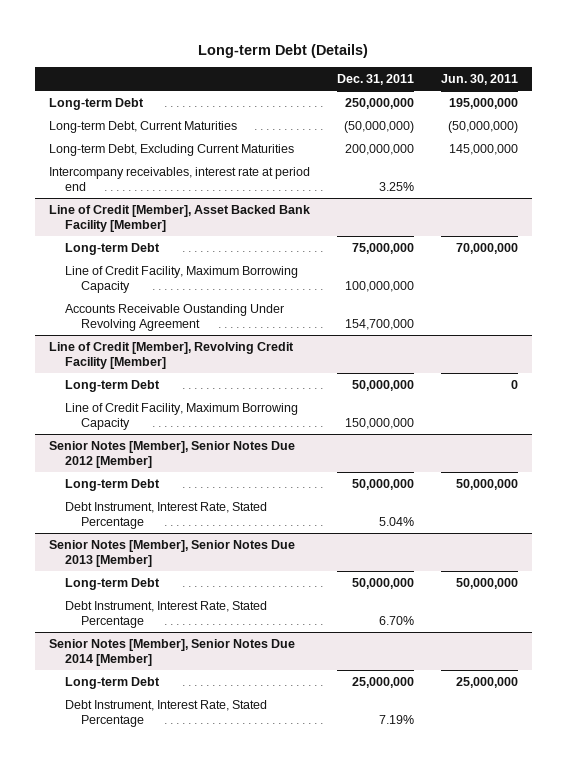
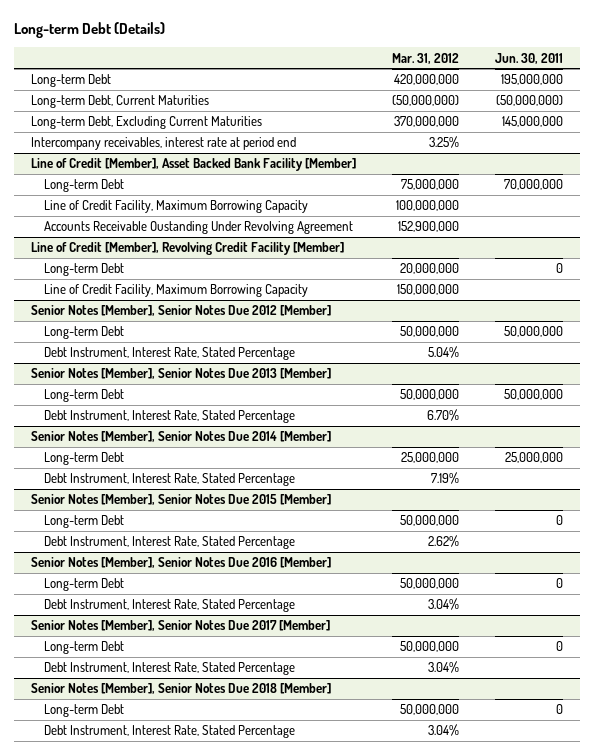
- | Dec. 31, 2011 | Jun. 30, 2011
+ | Mar. 31, 2012 | Jun. 30, 2011
+ Senior Notes [Member], Senior Notes Due 2015 [Member]
+ Long-term Debt | 50,000,000 | 0
+ Debt Instrument, Interest Rate, Stated Percentage | 2.62% |
+ Senior Notes [Member], Senior Notes Due 2016 [Member]
+ Long-term Debt | 50,000,000 | 0
+ Debt Instrument, Interest Rate, Stated Percentage | 3.04% |
+ Senior Notes [Member], Senior Notes Due 2017 [Member]
+ Long-term Debt | 50,000,000 | 0
+ Debt Instrument, Interest Rate, Stated Percentage | 3.04% |
+ Senior Notes [Member], Senior Notes Due 2018 [Member]
+ Long-term Debt | 50,000,000 | 0
+ Debt Instrument, Interest Rate, Stated Percentage | 3.04% |

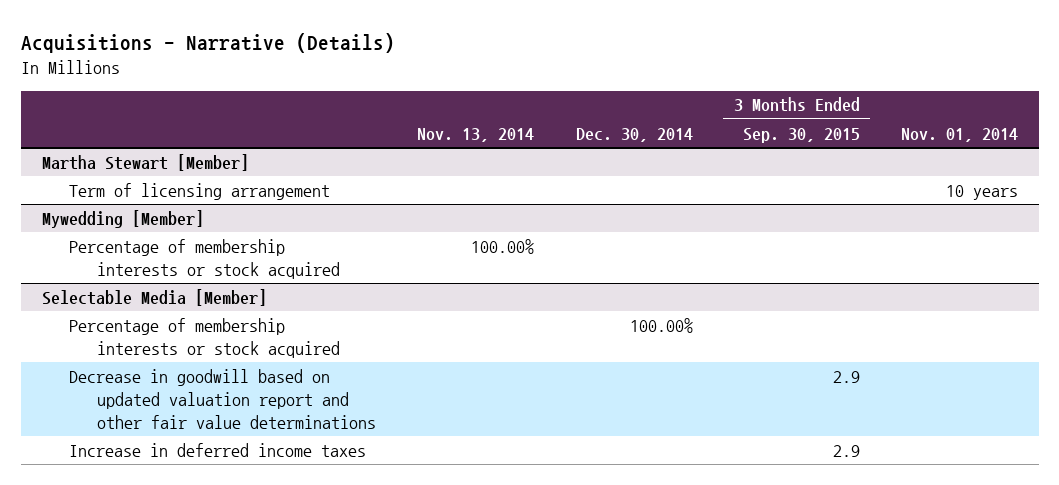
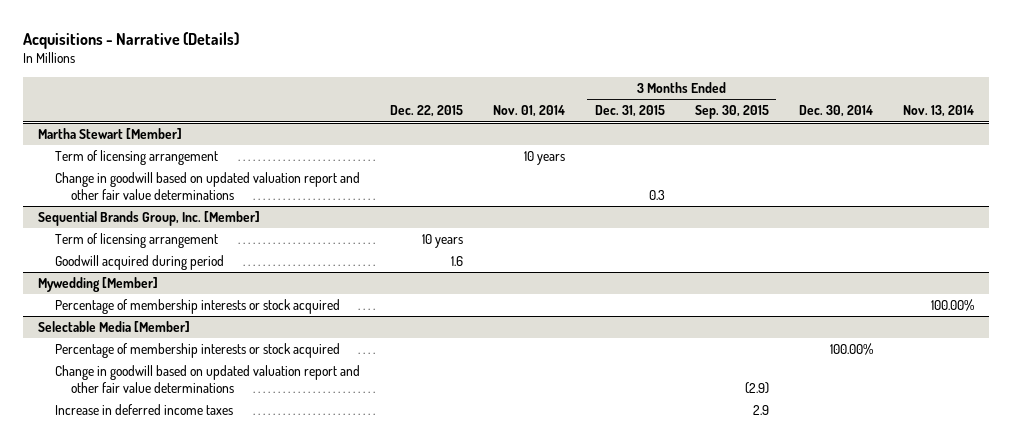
- | Nov. 13, 2014 | Dec. 30, 2014 | 3 Months Ended Sep. 30, 2015 | Nov. 01, 2014
+ | Dec. 22, 2015 | Nov. 01, 2014 | 3 Months Ended Dec. 31, 2015 | 3 Months Ended Sep. 30, 2015 | Dec. 30, 2014 | Nov. 13, 2014
@ Martha Stewart [Member]
+ Change in goodwill based on updated valuation report and other fair value determinations | | | 0.3 | | |
+ Sequential Brands Group, Inc. [Member]
+ Term of licensing arrangement | 10 years | | | | |
+ Goodwill acquired during period | 1.6 | | | | |
@ Selectable Media [Member]
- Decrease in goodwill based on updated valuation report and other fair value determinations | | | 2.9 |
+ Change in goodwill based on updated valuation report and other fair value determinations | | | | (2.9) | |

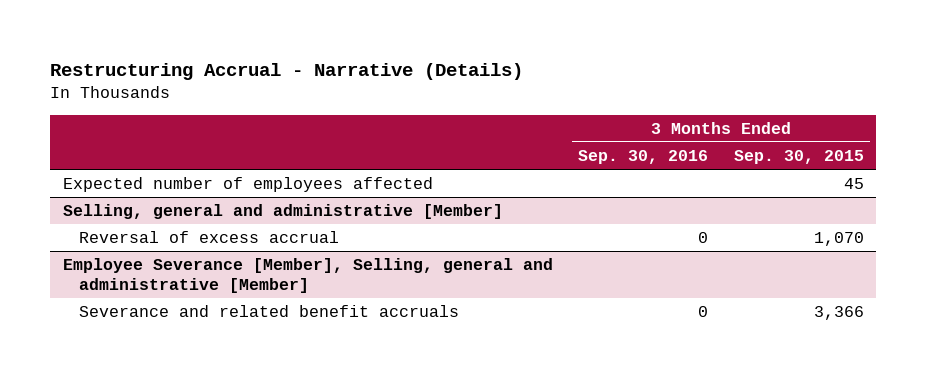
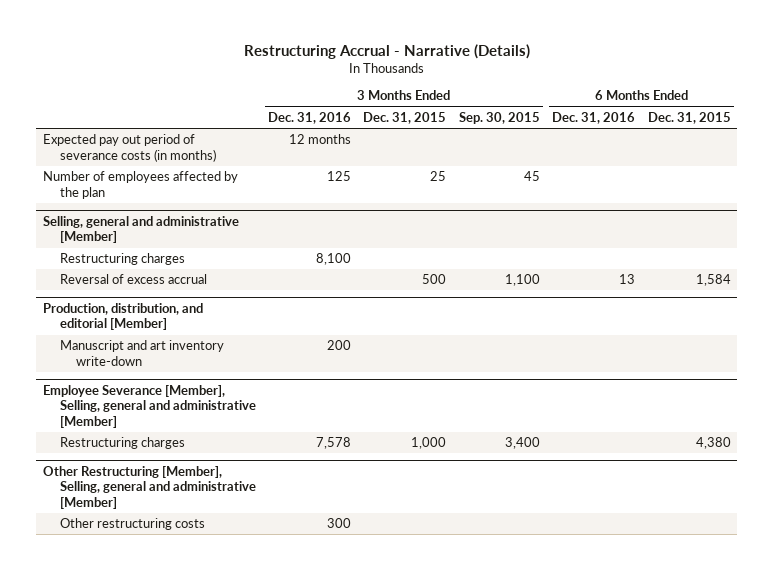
- | 3 Months Ended Sep. 30, 2016 | 3 Months Ended Sep. 30, 2015
+ | 3 Months Ended Dec. 31, 2016 | 3 Months Ended Dec. 31, 2015 | 3 Months Ended Sep. 30, 2015 | 6 Months Ended Dec. 31, 2016 | 6 Months Ended Dec. 31, 2015
- Expected number of employees affected | | 45
+ Expected pay out period of severance costs (in months) | 12 months | | | |
+ Number of employees affected by the plan | 125 | 25 | 45 | |
@ Selling, general and administrative [Member]
- Reversal of excess accrual | 0 | 1,070
+ Restructuring charges | 8,100 | | | |
+ Reversal of excess accrual | | 500 | 1,100 | 13 | 1,584
+ Production, distribution, and editorial [Member]
+ Manuscript and art inventory write-down | 200 | | | |
@ Employee Severance [Member], Selling, general and administrative [Member]
- Severance and related benefit accruals | 0 | 3,366
+ Restructuring charges | 7,578 | 1,000 | 3,400 | | 4,380
+ Other Restructuring [Member], Selling, general and administrative [Member]
+ Other restructuring costs | 300 | | | |

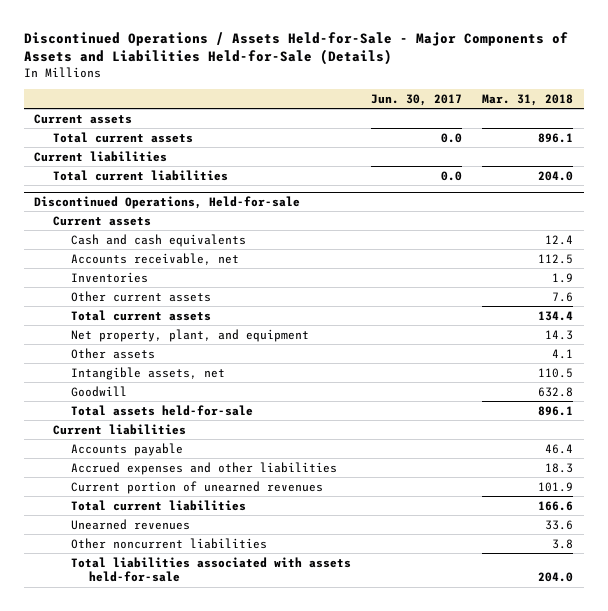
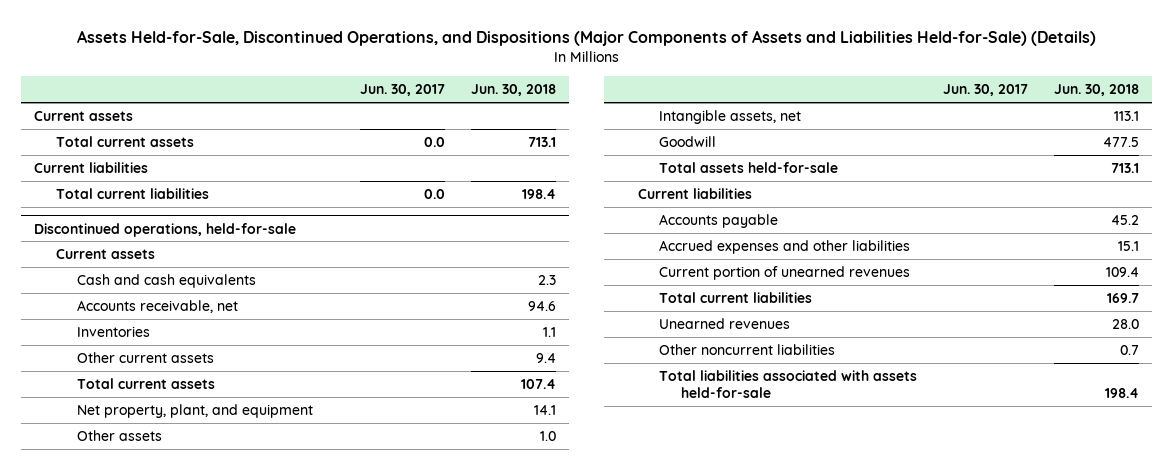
- Discontinued Operations / Assets Held-for-Sale - Major Components of Assets and Liabilities Held-for-Sale (Details)
+ Assets Held-for-Sale, Discontinued Operations, and Dispositions (Major Components of Assets and Liabilities Held-for-Sale) (Details)
- | Jun. 30, 2017 | Mar. 31, 2018
+ | Jun. 30, 2017 | Jun. 30, 2018
- Discontinued Operations, Held-for-sale
+ Discontinued operations, held-for-sale

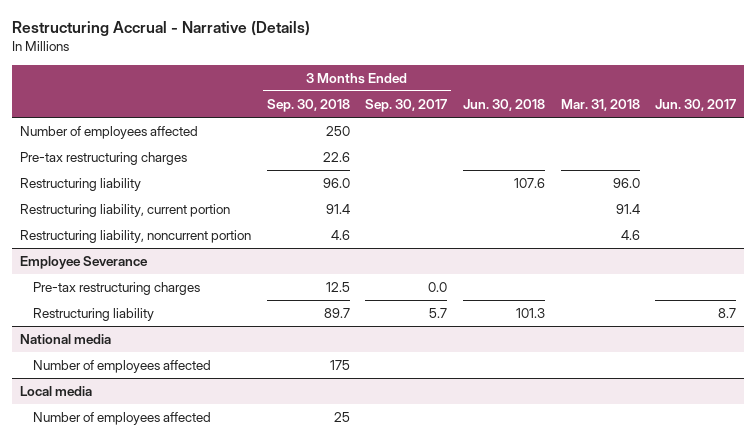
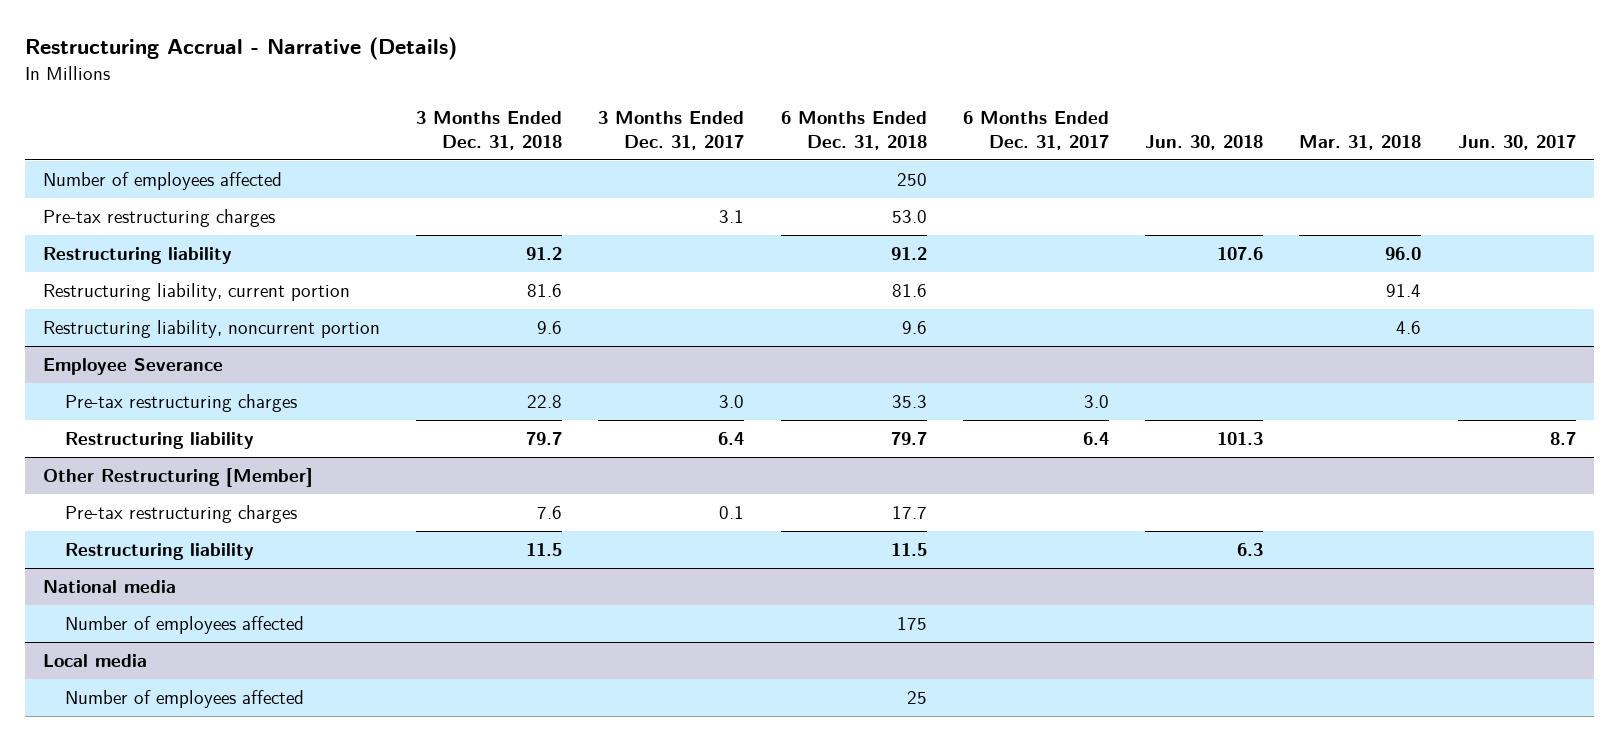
- | 3 Months Ended Sep. 30, 2018 | 3 Months Ended Sep. 30, 2017 | Jun. 30, 2018 | Mar. 31, 2018 | Jun. 30, 2017
+ | 3 Months Ended Dec. 31, 2018 | 3 Months Ended Dec. 31, 2017 | 6 Months Ended Dec. 31, 2018 | 6 Months Ended Dec. 31, 2017 | Jun. 30, 2018 | Mar. 31, 2018 | Jun. 30, 2017
+ Other Restructuring [Member]
+ Pre-tax restructuring charges | 7.6 | 0.1 | 17.7 | | | |
+ Restructuring liability | 11.5 | | 11.5 | | 6.3 | |

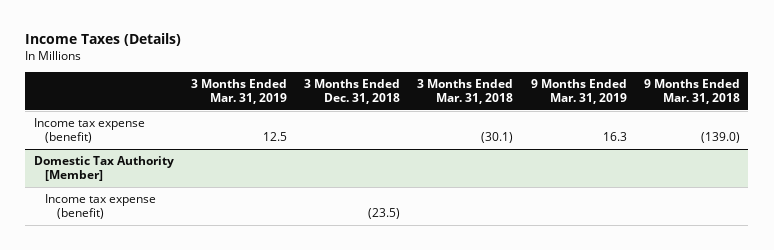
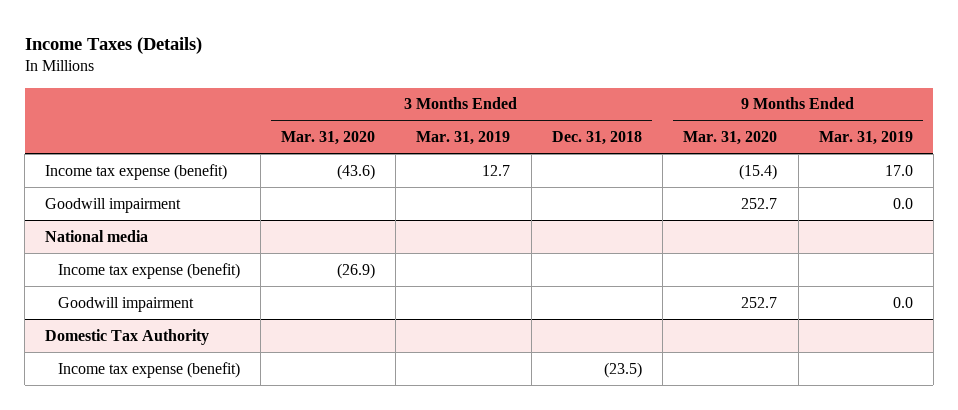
- | 3 Months Ended Mar. 31, 2019 | 3 Months Ended Dec. 31, 2018 | 3 Months Ended Mar. 31, 2018 | 9 Months Ended Mar. 31, 2019 | 9 Months Ended Mar. 31, 2018
+ | 3 Months Ended Mar. 31, 2020 | 3 Months Ended Mar. 31, 2019 | 3 Months Ended Dec. 31, 2018 | 9 Months Ended Mar. 31, 2020 | 9 Months Ended Mar. 31, 2019
- Income tax expense (benefit) | 12.5 | | (30.1) | 16.3 | (139.0)
- Domestic Tax Authority [Member]
+ Income tax expense (benefit) | (43.6) | 12.7 | | (15.4) | 17.0
+ Goodwill impairment | | | | 252.7 | 0.0
+ National media
+ Income tax expense (benefit) | (26.9) | | | |
+ Goodwill impairment | | | | 252.7 | 0.0
+ Domestic Tax Authority

